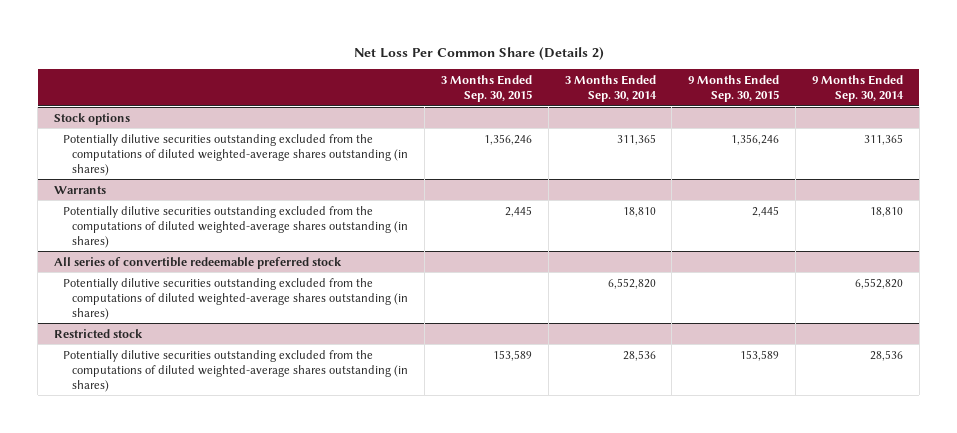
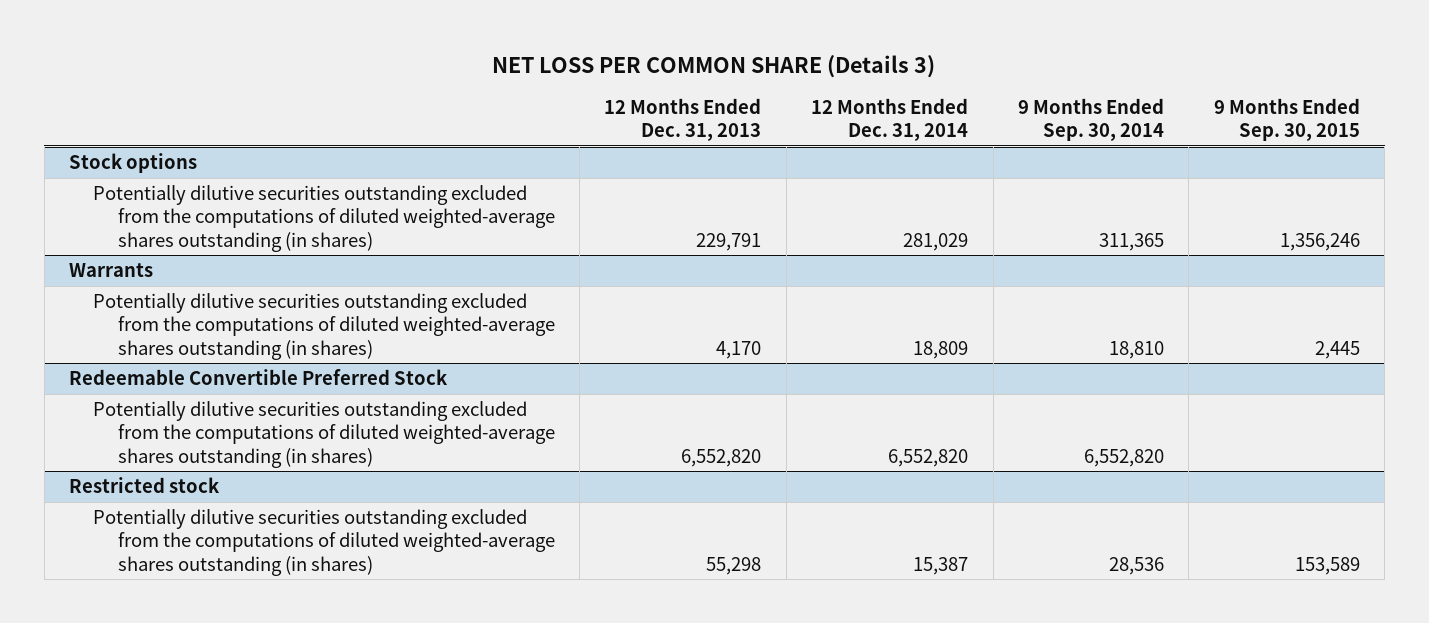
- Net Loss Per Common Share (Details 2)
+ NET LOSS PER COMMON SHARE (Details 3)
- | 3 Months Ended Sep. 30, 2015 | 3 Months Ended Sep. 30, 2014 | 9 Months Ended Sep. 30, 2015 | 9 Months Ended Sep. 30, 2014
+ | 12 Months Ended Dec. 31, 2013 | 12 Months Ended Dec. 31, 2014 | 9 Months Ended Sep. 30, 2014 | 9 Months Ended Sep. 30, 2015
- All series of convertible redeemable preferred stock
+ Redeemable Convertible Preferred Stock

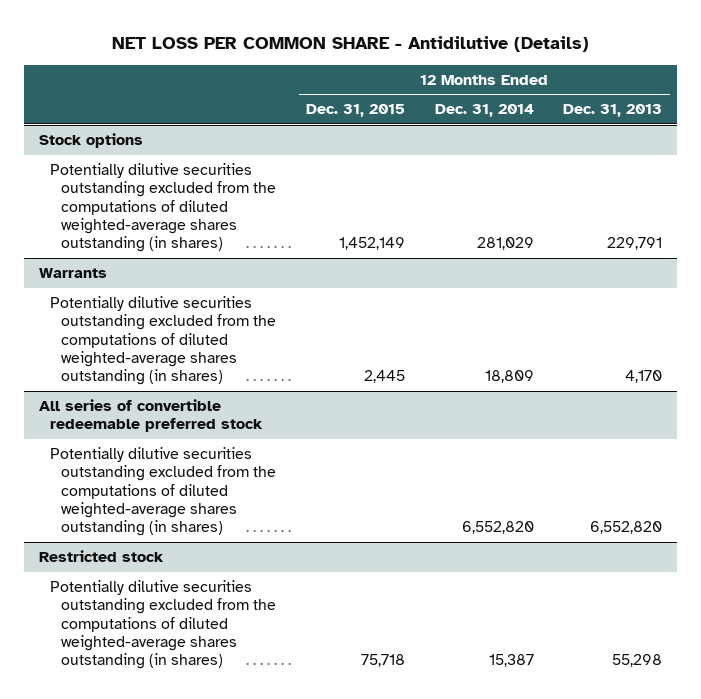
- NET LOSS PER COMMON SHARE (Details 3)
+ NET LOSS PER COMMON SHARE - Antidilutive (Details)
- | 12 Months Ended Dec. 31, 2013 | 12 Months Ended Dec. 31, 2014 | 9 Months Ended Sep. 30, 2014 | 9 Months Ended Sep. 30, 2015
+ | 12 Months Ended Dec. 31, 2015 | 12 Months Ended Dec. 31, 2014 | 12 Months Ended Dec. 31, 2013
- Redeemable Convertible Preferred Stock
+ All series of convertible redeemable preferred stock

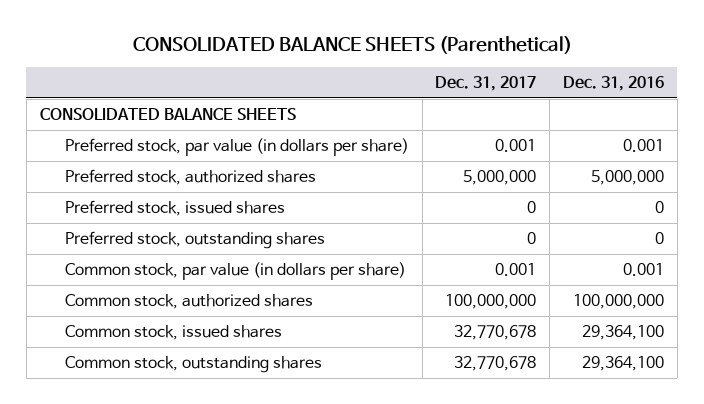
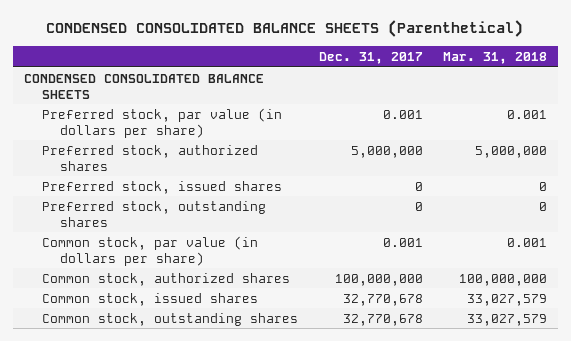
- CONSOLIDATED BALANCE SHEETS (Parenthetical)
+ CONDENSED CONSOLIDATED BALANCE SHEETS (Parenthetical)
- | Dec. 31, 2017 | Dec. 31, 2016
+ | Dec. 31, 2017 | Mar. 31, 2018
- CONSOLIDATED BALANCE SHEETS
+ CONDENSED CONSOLIDATED BALANCE SHEETS

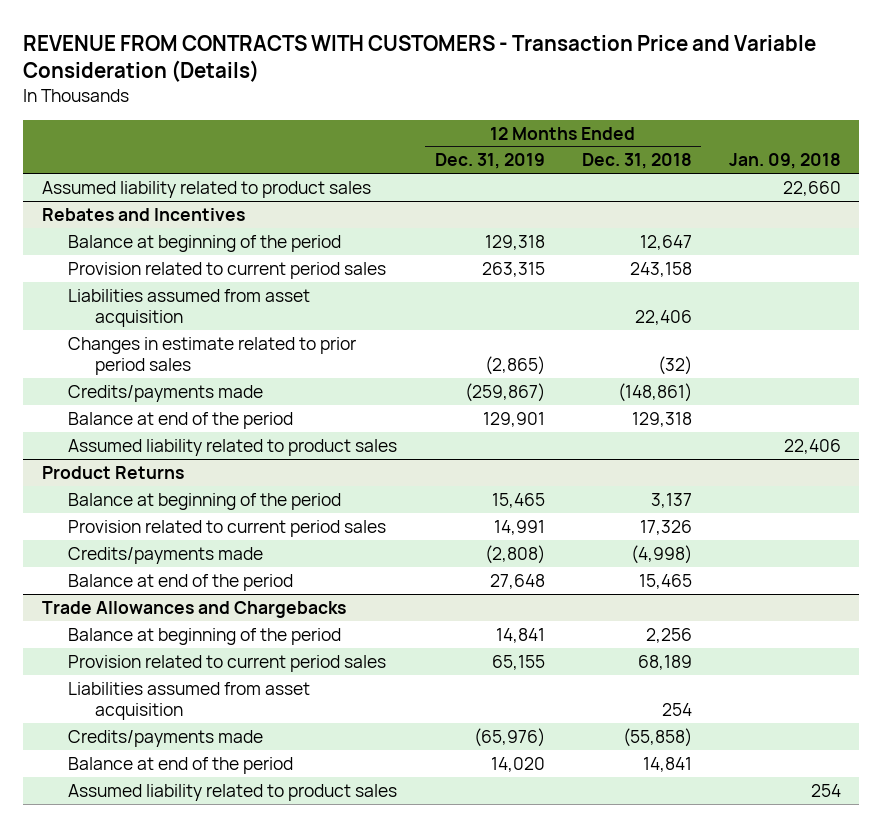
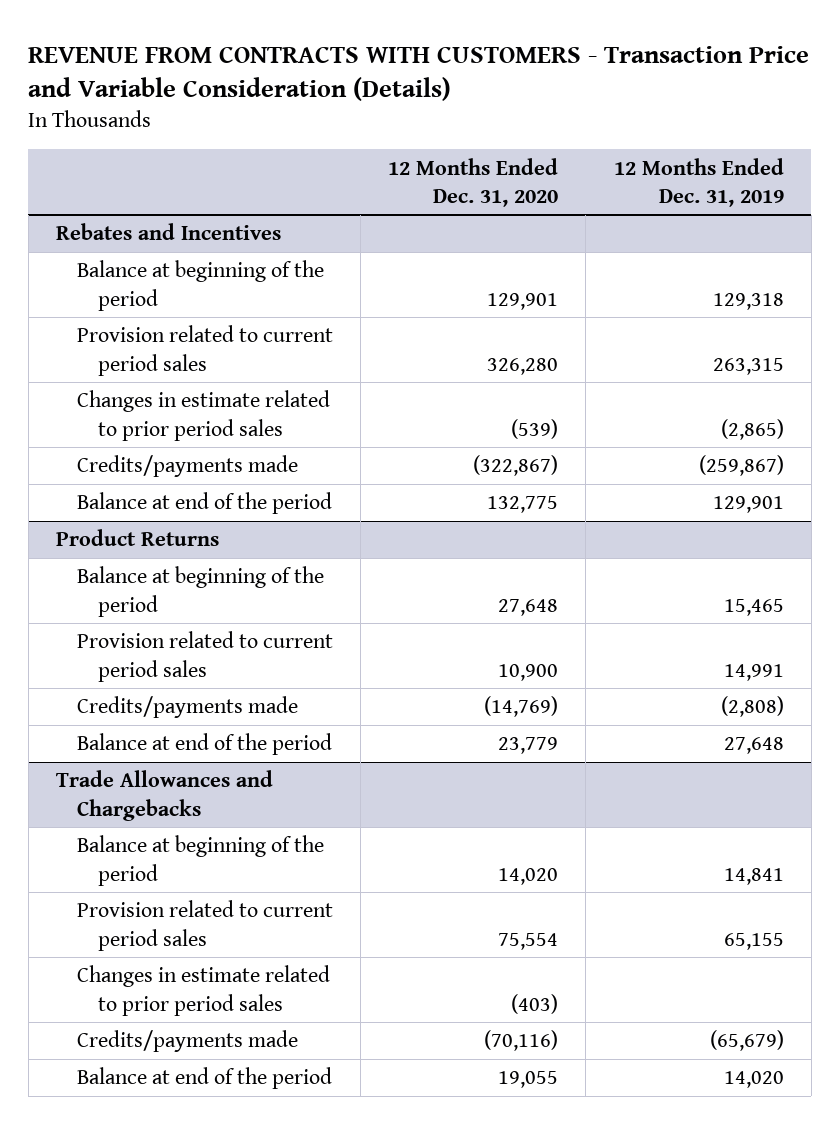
- | 12 Months Ended Dec. 31, 2019 | 12 Months Ended Dec. 31, 2018 | Jan. 09, 2018
+ | 12 Months Ended Dec. 31, 2020 | 12 Months Ended Dec. 31, 2019
- Assumed liability related to product sales | | | 22,660
@ Rebates and Incentives
- Liabilities assumed from asset acquisition | | 22,406 |
- Assumed liability related to product sales | | | 22,406
@ Trade Allowances and Chargebacks
- Liabilities assumed from asset acquisition | | 254 |
- Credits/payments made | (65,976) | (55,858) |
+ Changes in estimate related to prior period sales | (403) |
+ Credits/payments made | (70,116) | (65,679)
- Assumed liability related to product sales | | | 254

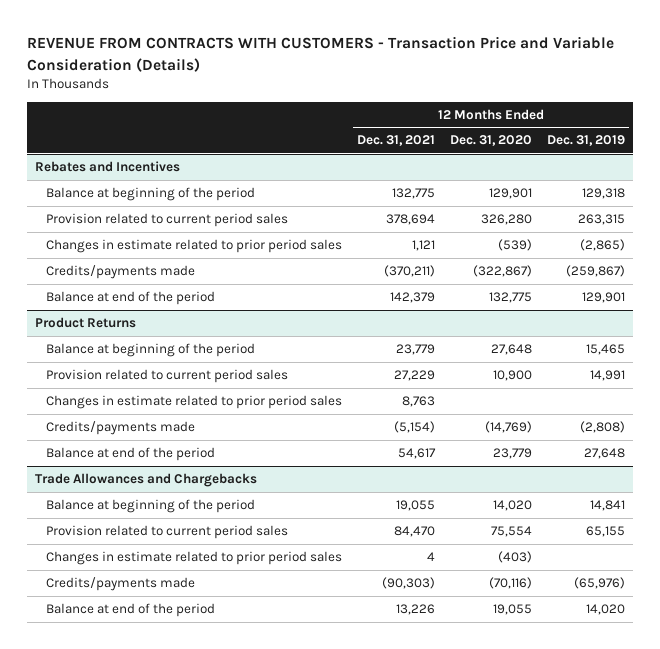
- | 12 Months Ended Dec. 31, 2020 | 12 Months Ended Dec. 31, 2019
+ | 12 Months Ended Dec. 31, 2021 | 12 Months Ended Dec. 31, 2020 | 12 Months Ended Dec. 31, 2019
@ Product Returns
+ Changes in estimate related to prior period sales | 8,763 | |
@ Trade Allowances and Chargebacks
- Credits/payments made | (70,116) | (65,679)
+ Credits/payments made | (90,303) | (70,116) | (65,976)

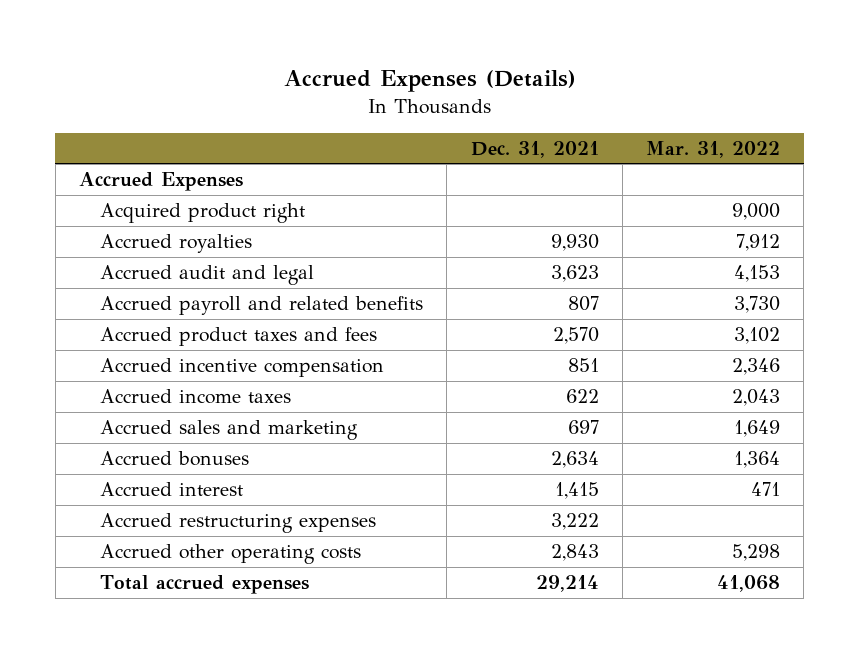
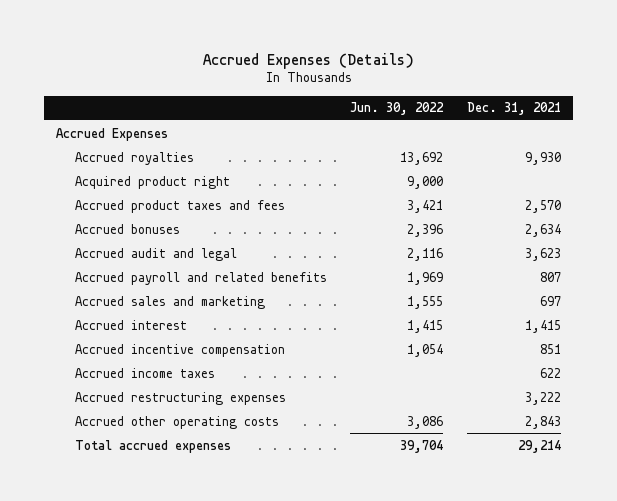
- | Dec. 31, 2021 | Mar. 31, 2022
+ | Jun. 30, 2022 | Dec. 31, 2021
moved down: Acquired product right | 9,000 |
moved up: Accrued product taxes and fees | 3,421 | 2,570
moved up: Accrued bonuses | 2,396 | 2,634
moved down: Accrued incentive compensation | 1,054 | 851
moved down: Accrued income taxes | | 622

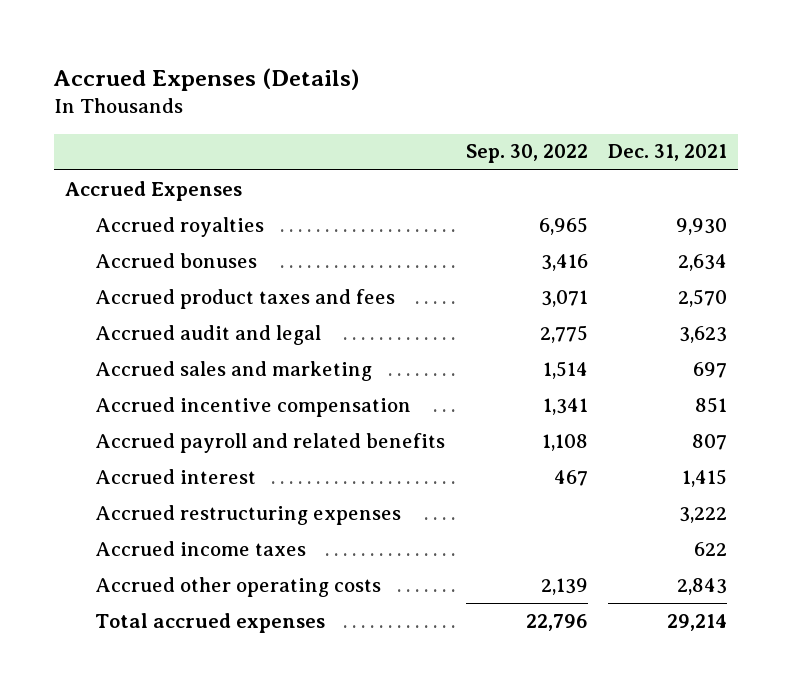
- | Jun. 30, 2022 | Dec. 31, 2021
+ | Sep. 30, 2022 | Dec. 31, 2021
- Acquired product right | 9,000 |
moved down: Accrued product taxes and fees | 3,071 | 2,570
moved down: Accrued payroll and related benefits | 1,108 | 807
moved down: Accrued interest | 467 | 1,415
moved down: Accrued income taxes | | 622

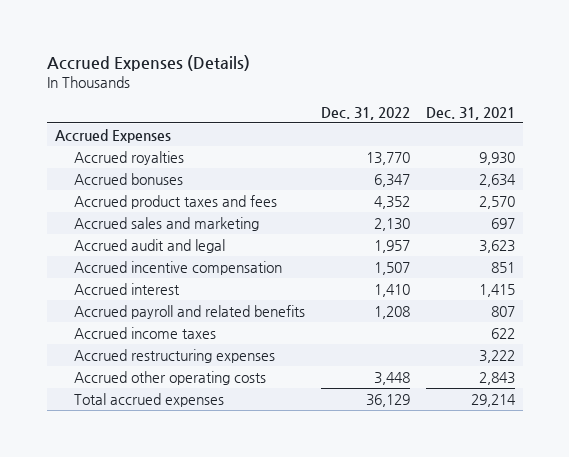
- | Sep. 30, 2022 | Dec. 31, 2021
+ | Dec. 31, 2022 | Dec. 31, 2021
moved down: Accrued audit and legal | 1,957 | 3,623
moved down: Accrued payroll and related benefits | 1,208 | 807
moved down: Accrued restructuring expenses | | 3,222

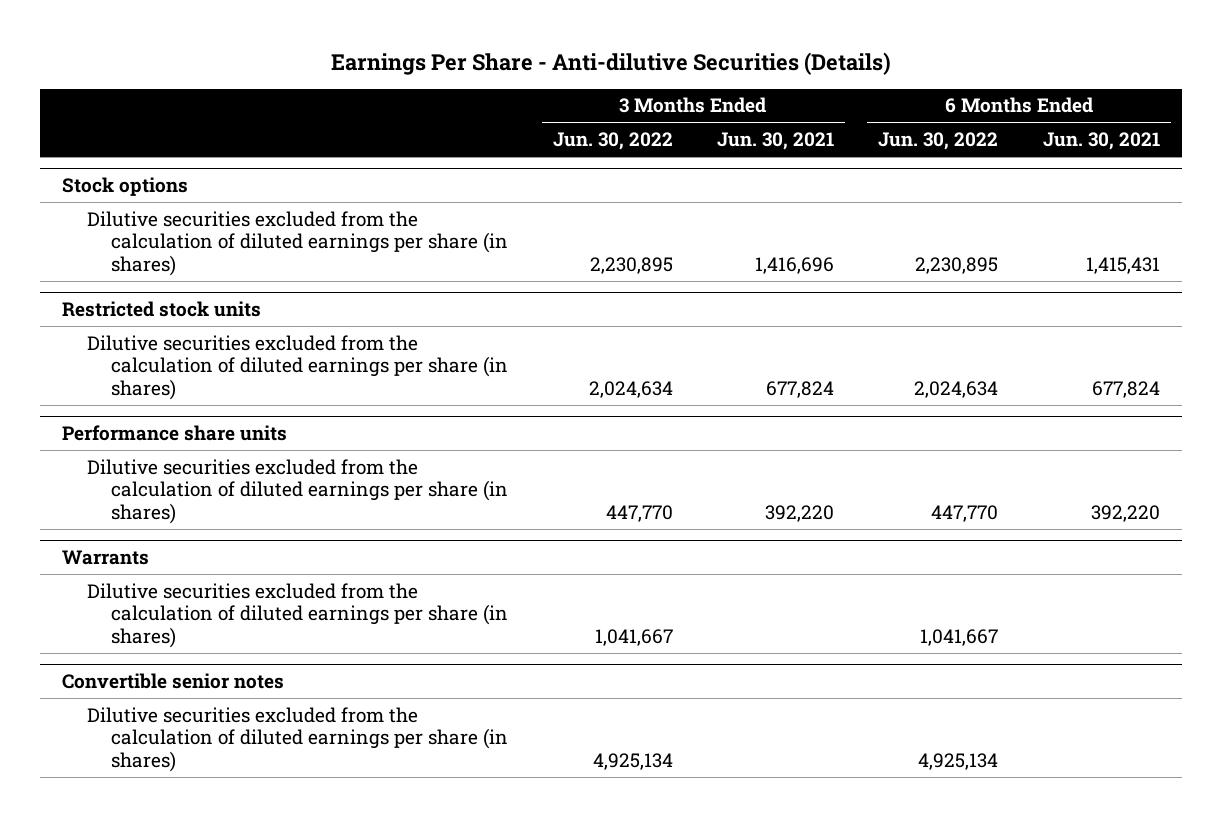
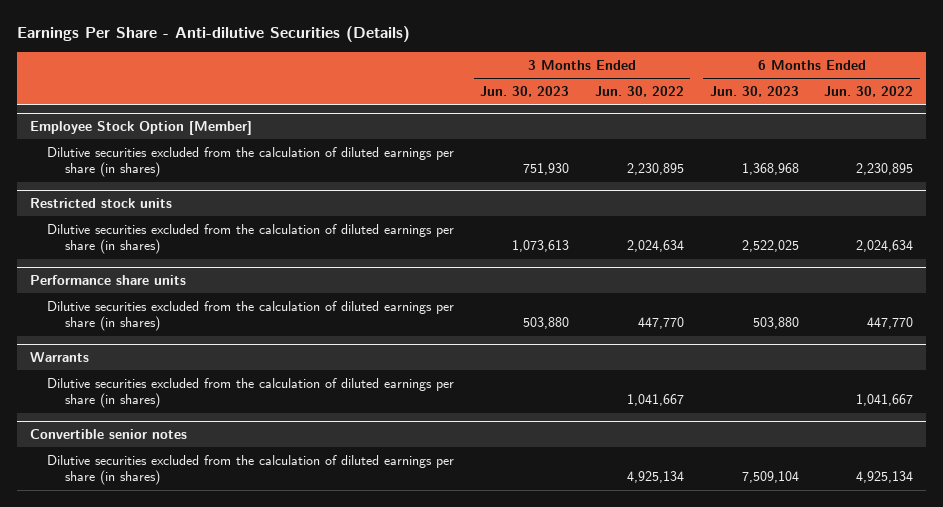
- | 3 Months Ended Jun. 30, 2022 | 3 Months Ended Jun. 30, 2021 | 6 Months Ended Jun. 30, 2022 | 6 Months Ended Jun. 30, 2021
+ | 3 Months Ended Jun. 30, 2023 | 3 Months Ended Jun. 30, 2022 | 6 Months Ended Jun. 30, 2023 | 6 Months Ended Jun. 30, 2022
- Stock options
+ Employee Stock Option [Member]

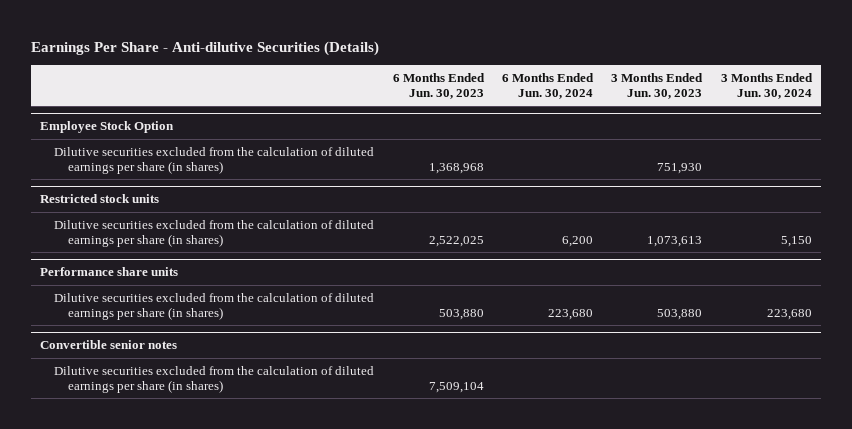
- | 3 Months Ended Jun. 30, 2023 | 3 Months Ended Jun. 30, 2022 | 6 Months Ended Jun. 30, 2023 | 6 Months Ended Jun. 30, 2022
+ | 6 Months Ended Jun. 30, 2023 | 6 Months Ended Jun. 30, 2024 | 3 Months Ended Jun. 30, 2023 | 3 Months Ended Jun. 30, 2024
- Employee Stock Option [Member]
+ Employee Stock Option
- Warrants
- Dilutive securities excluded from the calculation of diluted earnings per share (in shares) | | 1,041,667 | | 1,041,667

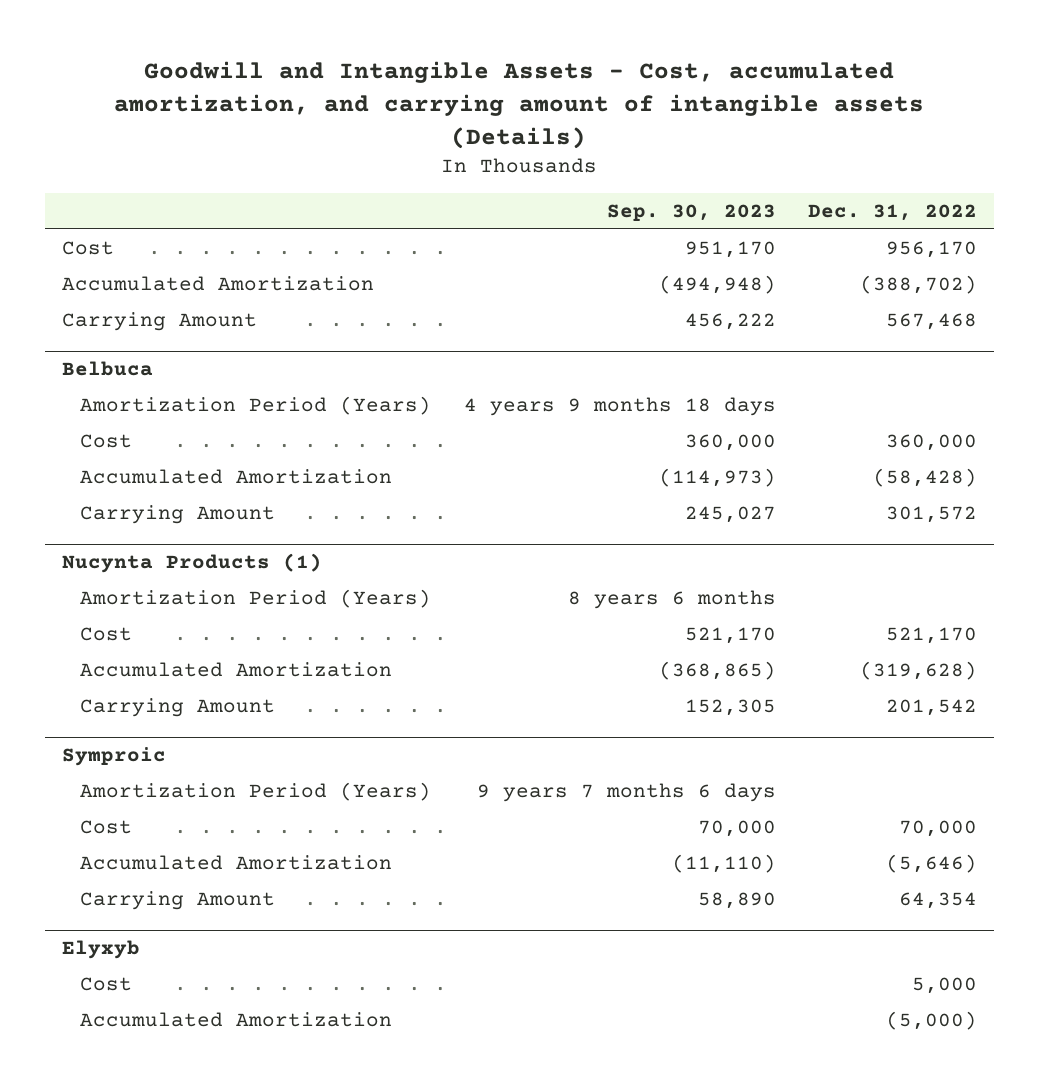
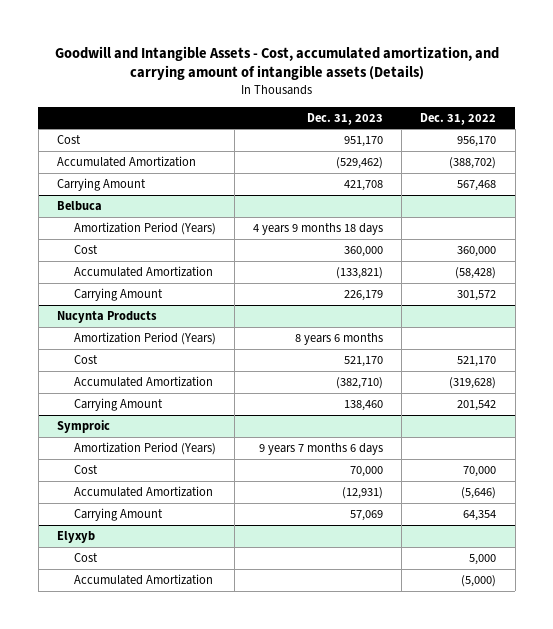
- | Sep. 30, 2023 | Dec. 31, 2022
+ | Dec. 31, 2023 | Dec. 31, 2022
- Nucynta Products (1)
+ Nucynta Products

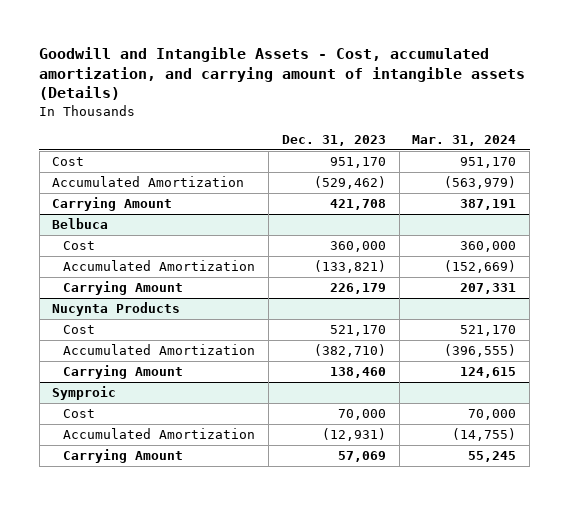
- | Dec. 31, 2023 | Dec. 31, 2022
+ | Dec. 31, 2023 | Mar. 31, 2024
@ Belbuca
- Amortization Period (Years) | 4 years 9 months 18 days |
@ Nucynta Products
- Amortization Period (Years) | 8 years 6 months |
@ Symproic
- Amortization Period (Years) | 9 years 7 months 6 days |
- Elyxyb
- Cost | | 5,000
- Accumulated Amortization | | (5,000)

